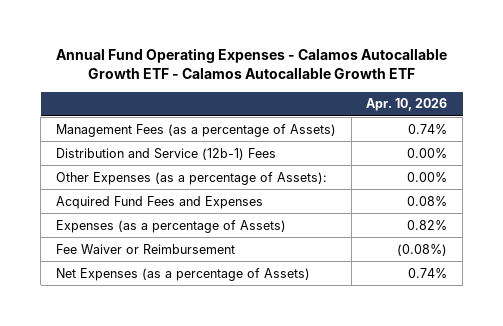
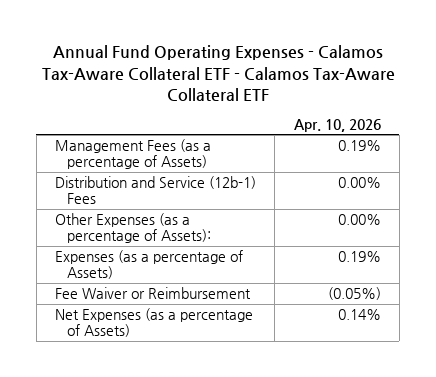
- Annual Fund Operating Expenses - Calamos Autocallable Growth ETF - Calamos Autocallable Growth ETF
+ Annual Fund Operating Expenses - Calamos Tax-Aware Collateral ETF - Calamos Tax-Aware Collateral ETF
- Management Fees (as a percentage of Assets) | 0.74%
+ Management Fees (as a percentage of Assets) | 0.19%
- Acquired Fund Fees and Expenses | 0.08%
- Expenses (as a percentage of Assets) | 0.82%
- Fee Waiver or Reimbursement | (0.08%)
- Net Expenses (as a percentage of Assets) | 0.74%
+ Expenses (as a percentage of Assets) | 0.19%
+ Fee Waiver or Reimbursement | (0.05%)
+ Net Expenses (as a percentage of Assets) | 0.14%

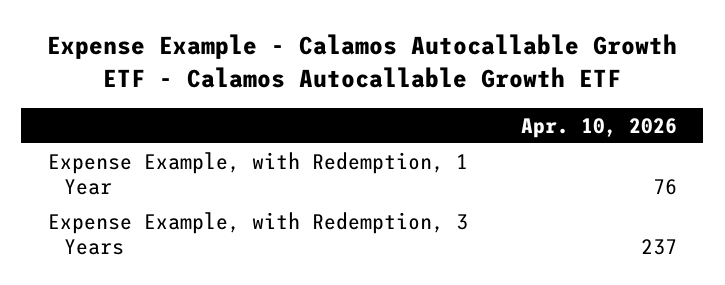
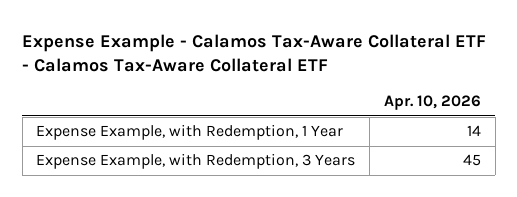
- Expense Example - Calamos Autocallable Growth ETF - Calamos Autocallable Growth ETF
+ Expense Example - Calamos Tax-Aware Collateral ETF - Calamos Tax-Aware Collateral ETF
- Expense Example, with Redemption, 1 Year | 76
- Expense Example, with Redemption, 3 Years | 237
+ Expense Example, with Redemption, 1 Year | 14
+ Expense Example, with Redemption, 3 Years | 45

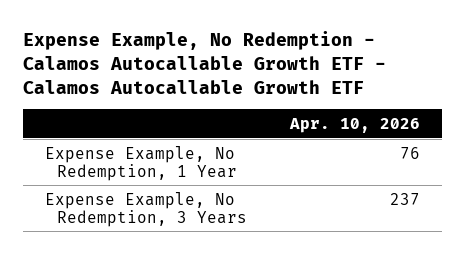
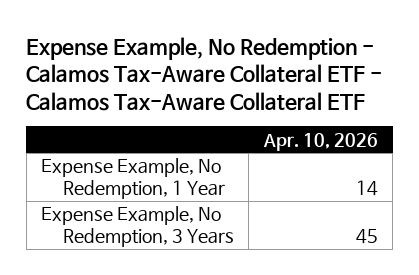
- Expense Example, No Redemption - Calamos Autocallable Growth ETF - Calamos Autocallable Growth ETF
+ Expense Example, No Redemption - Calamos Tax-Aware Collateral ETF - Calamos Tax-Aware Collateral ETF
- Expense Example, No Redemption, 1 Year | 76
- Expense Example, No Redemption, 3 Years | 237
+ Expense Example, No Redemption, 1 Year | 14
+ Expense Example, No Redemption, 3 Years | 45

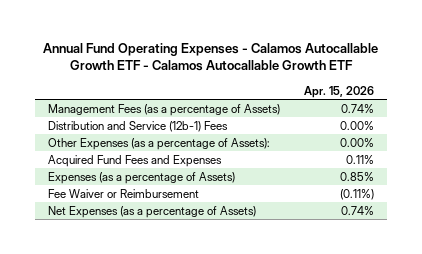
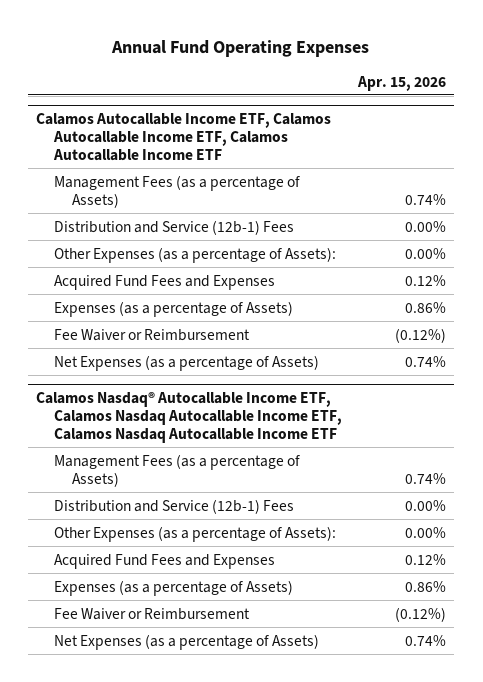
- Annual Fund Operating Expenses - Calamos Autocallable Growth ETF - Calamos Autocallable Growth ETF
+ Annual Fund Operating Expenses
+ Calamos Autocallable Income ETF, Calamos Autocallable Income ETF, Calamos Autocallable Income ETF
- Acquired Fund Fees and Expenses | 0.11%
- Expenses (as a percentage of Assets) | 0.85%
- Fee Waiver or Reimbursement | (0.11%)
+ Acquired Fund Fees and Expenses | 0.12%
+ Expenses (as a percentage of Assets) | 0.86%
+ Fee Waiver or Reimbursement | (0.12%)
+ Calamos Nasdaq® Autocallable Income ETF, Calamos Nasdaq Autocallable Income ETF, Calamos Nasdaq Autocallable Income ETF
+ Management Fees (as a percentage of Assets) | 0.74%
+ Distribution and Service (12b-1) Fees | 0.00%
+ Other Expenses (as a percentage of Assets): | 0.00%
+ Acquired Fund Fees and Expenses | 0.12%
+ Expenses (as a percentage of Assets) | 0.86%
+ Fee Waiver or Reimbursement | (0.12%)
+ Net Expenses (as a percentage of Assets) | 0.74%

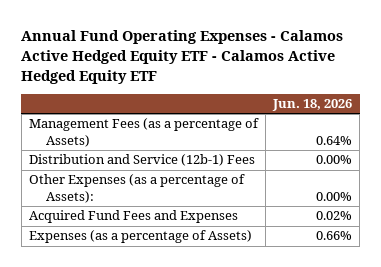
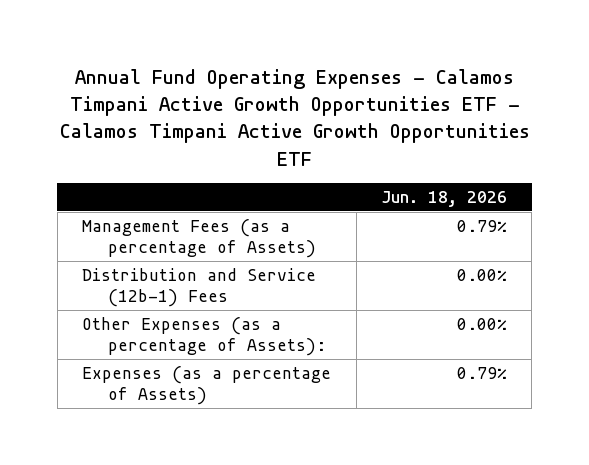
- Annual Fund Operating Expenses - Calamos Active Hedged Equity ETF - Calamos Active Hedged Equity ETF
+ Annual Fund Operating Expenses - Calamos Timpani Active Growth Opportunities ETF - Calamos Timpani Active Growth Opportunities ETF
- Management Fees (as a percentage of Assets) | 0.64%
+ Management Fees (as a percentage of Assets) | 0.79%
- Acquired Fund Fees and Expenses | 0.02%
- Expenses (as a percentage of Assets) | 0.66%
+ Expenses (as a percentage of Assets) | 0.79%

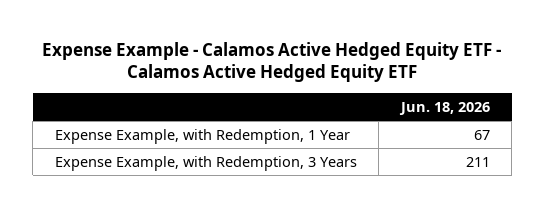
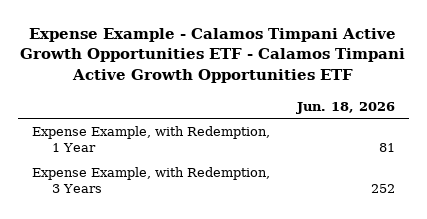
- Expense Example - Calamos Active Hedged Equity ETF - Calamos Active Hedged Equity ETF
+ Expense Example - Calamos Timpani Active Growth Opportunities ETF - Calamos Timpani Active Growth Opportunities ETF
- Expense Example, with Redemption, 1 Year | 67
- Expense Example, with Redemption, 3 Years | 211
+ Expense Example, with Redemption, 1 Year | 81
+ Expense Example, with Redemption, 3 Years | 252

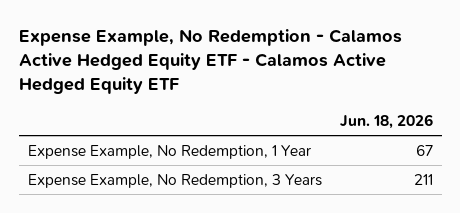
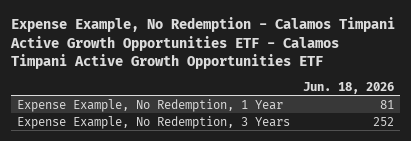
- Expense Example, No Redemption - Calamos Active Hedged Equity ETF - Calamos Active Hedged Equity ETF
+ Expense Example, No Redemption - Calamos Timpani Active Growth Opportunities ETF - Calamos Timpani Active Growth Opportunities ETF
- Expense Example, No Redemption, 1 Year | 67
- Expense Example, No Redemption, 3 Years | 211
+ Expense Example, No Redemption, 1 Year | 81
+ Expense Example, No Redemption, 3 Years | 252

